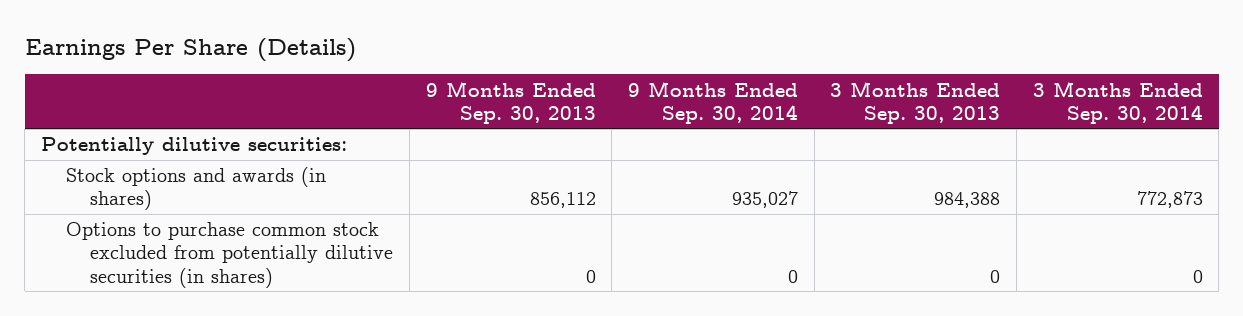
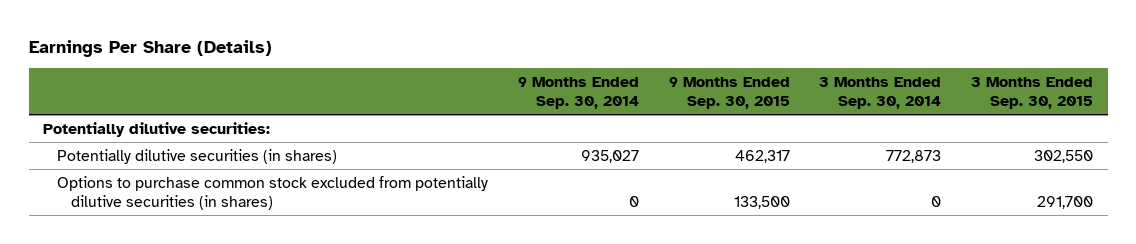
- | 9 Months Ended Sep. 30, 2013 | 9 Months Ended Sep. 30, 2014 | 3 Months Ended Sep. 30, 2013 | 3 Months Ended Sep. 30, 2014
+ | 9 Months Ended Sep. 30, 2014 | 9 Months Ended Sep. 30, 2015 | 3 Months Ended Sep. 30, 2014 | 3 Months Ended Sep. 30, 2015
- Stock options and awards (in shares) | 856,112 | 935,027 | 984,388 | 772,873
+ Potentially dilutive securities (in shares) | 935,027 | 462,317 | 772,873 | 302,550

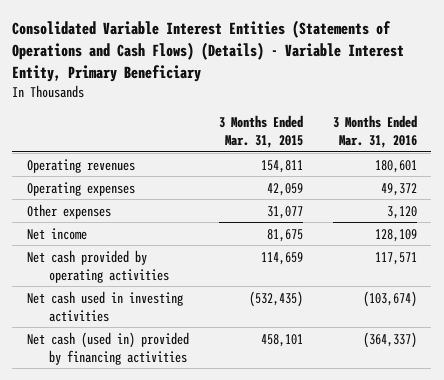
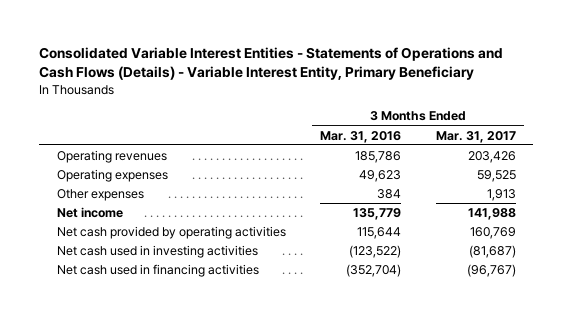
- Consolidated Variable Interest Entities (Statements of Operations and Cash Flows) (Details) - Variable Interest Entity, Primary Beneficiary
+ Consolidated Variable Interest Entities - Statements of Operations and Cash Flows (Details) - Variable Interest Entity, Primary Beneficiary
- | 3 Months Ended Mar. 31, 2015 | 3 Months Ended Mar. 31, 2016
+ | 3 Months Ended Mar. 31, 2016 | 3 Months Ended Mar. 31, 2017
- Operating revenues | 154,811 | 180,601
- Operating expenses | 42,059 | 49,372
- Other expenses | 31,077 | 3,120
- Net income | 81,675 | 128,109
- Net cash provided by operating activities | 114,659 | 117,571
- Net cash used in investing activities | (532,435) | (103,674)
- Net cash (used in) provided by financing activities | 458,101 | (364,337)
+ Operating revenues | 185,786 | 203,426
+ Operating expenses | 49,623 | 59,525
+ Other expenses | 384 | 1,913
+ Net income | 135,779 | 141,988
+ Net cash provided by operating activities | 115,644 | 160,769
+ Net cash used in investing activities | (123,522) | (81,687)
+ Net cash used in financing activities | (352,704) | (96,767)

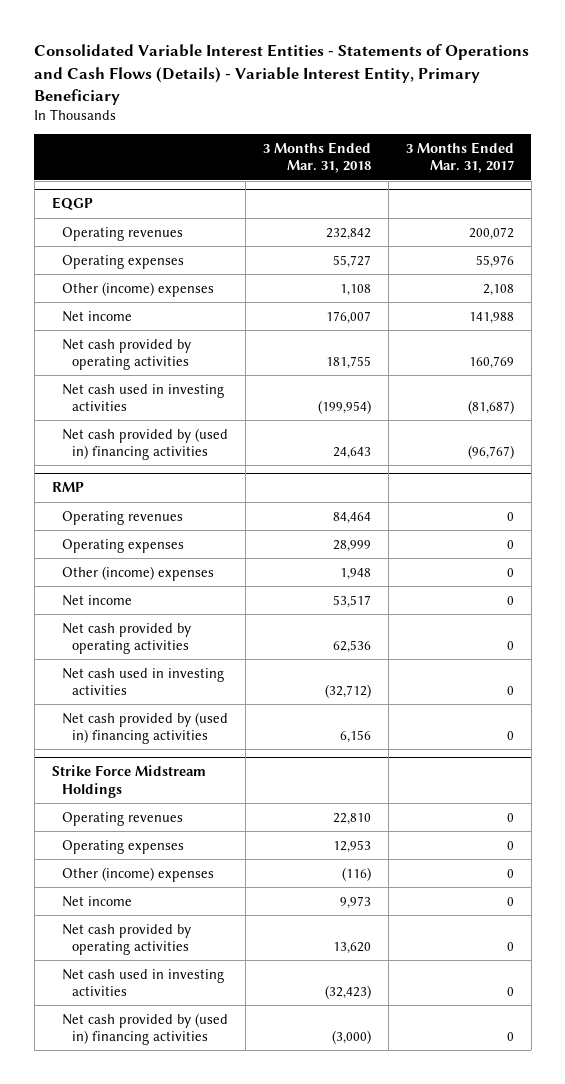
- | 3 Months Ended Mar. 31, 2016 | 3 Months Ended Mar. 31, 2017
+ | 3 Months Ended Mar. 31, 2018 | 3 Months Ended Mar. 31, 2017
- Operating revenues | 185,786 | 203,426
- Operating expenses | 49,623 | 59,525
- Other expenses | 384 | 1,913
+ EQGP
+ Operating revenues | 232,842 | 200,072
+ Operating expenses | 55,727 | 55,976
+ Other (income) expenses | 1,108 | 2,108
- Net cash used in financing activities | (352,704) | (96,767)
+ Net cash provided by (used in) financing activities | 24,643 | (96,767)
+ RMP
+ Operating revenues | 84,464 | 0
+ Operating expenses | 28,999 | 0
+ Other (income) expenses | 1,948 | 0
+ Net income | 53,517 | 0
+ Net cash provided by operating activities | 62,536 | 0
+ Net cash used in investing activities | (32,712) | 0
+ Net cash provided by (used in) financing activities | 6,156 | 0
+ Strike Force Midstream Holdings
+ Operating revenues | 22,810 | 0
+ Operating expenses | 12,953 | 0
+ Other (income) expenses | (116) | 0
+ Net income | 9,973 | 0
+ Net cash provided by operating activities | 13,620 | 0
+ Net cash used in investing activities | (32,423) | 0
+ Net cash provided by (used in) financing activities | (3,000) | 0

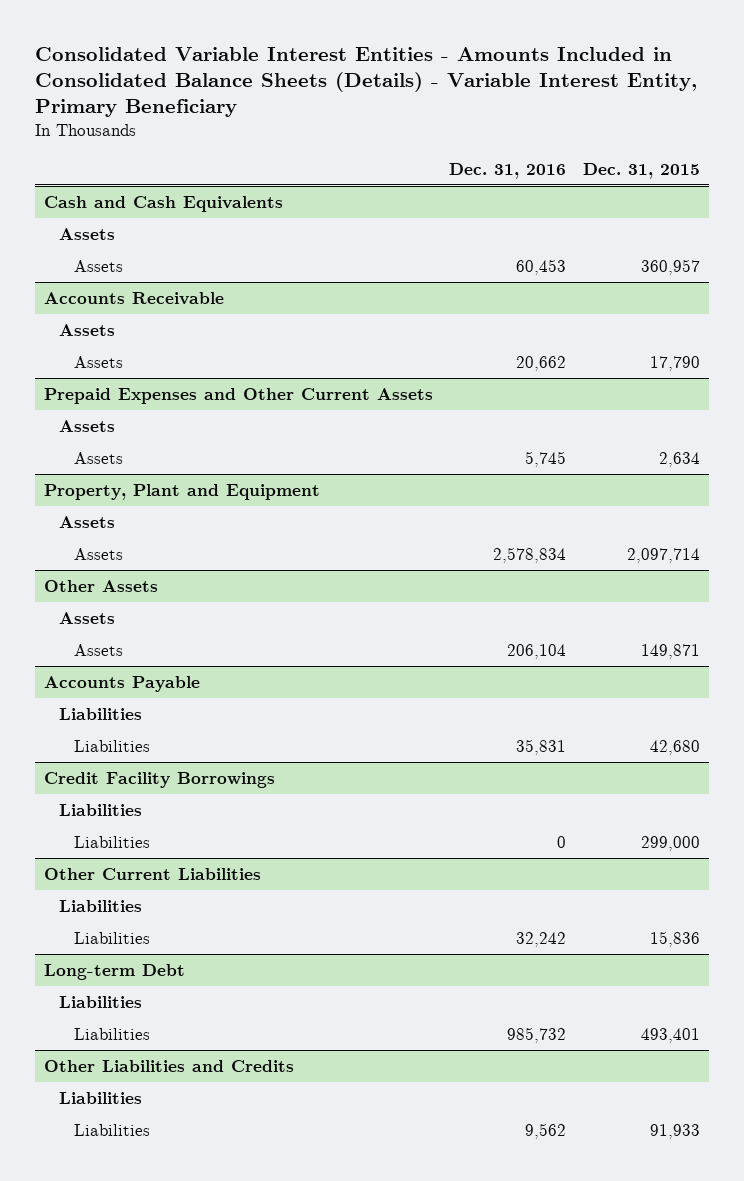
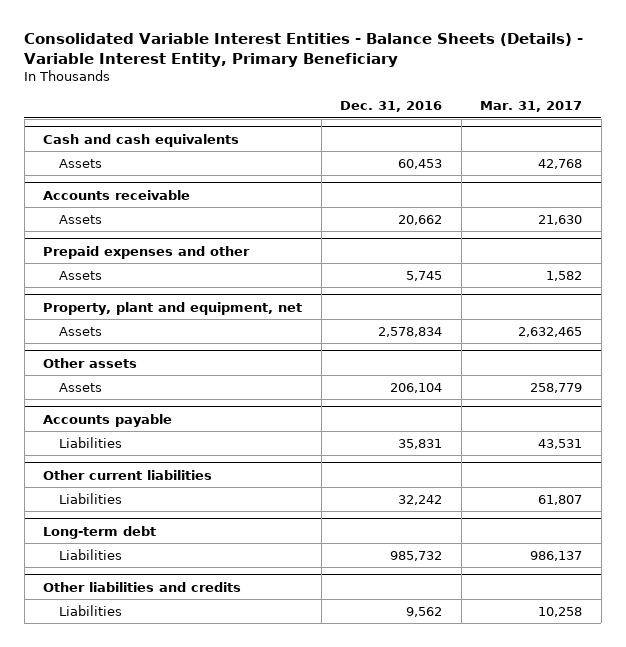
- Consolidated Variable Interest Entities - Amounts Included in Consolidated Balance Sheets (Details) - Variable Interest Entity, Primary Beneficiary
+ Consolidated Variable Interest Entities - Balance Sheets (Details) - Variable Interest Entity, Primary Beneficiary
- | Dec. 31, 2016 | Dec. 31, 2015
+ | Dec. 31, 2016 | Mar. 31, 2017
- Cash and Cash Equivalents
- Assets
+ Cash and cash equivalents
- Accounts Receivable
- Assets
+ Accounts receivable
- Prepaid Expenses and Other Current Assets
- Assets
+ Prepaid expenses and other
- Property, Plant and Equipment
- Assets
+ Property, plant and equipment, net
- Other Assets
- Assets
+ Other assets
- Accounts Payable
- Liabilities
+ Accounts payable
- Credit Facility Borrowings
- Liabilities
- Liabilities | 0 | 299,000
- Other Current Liabilities
- Liabilities
+ Other current liabilities
- Long-term Debt
- Liabilities
+ Long-term debt
- Other Liabilities and Credits
- Liabilities
+ Other liabilities and credits

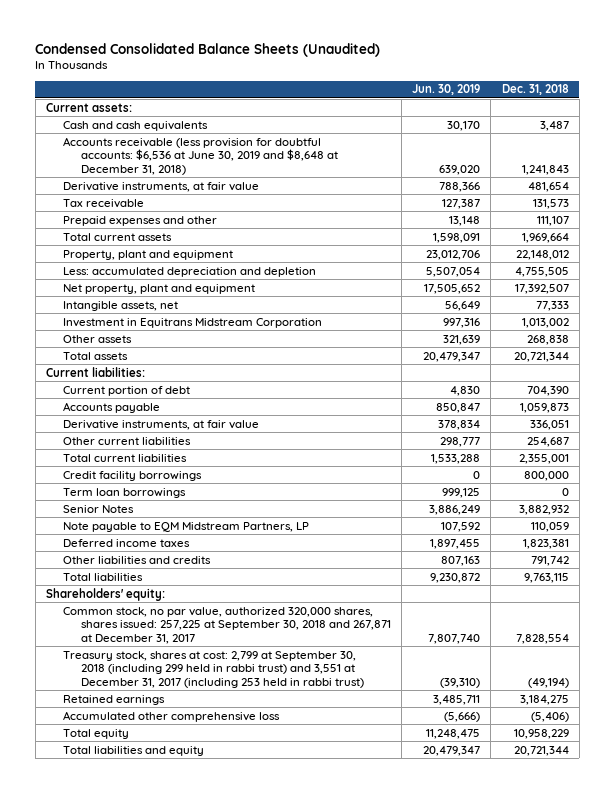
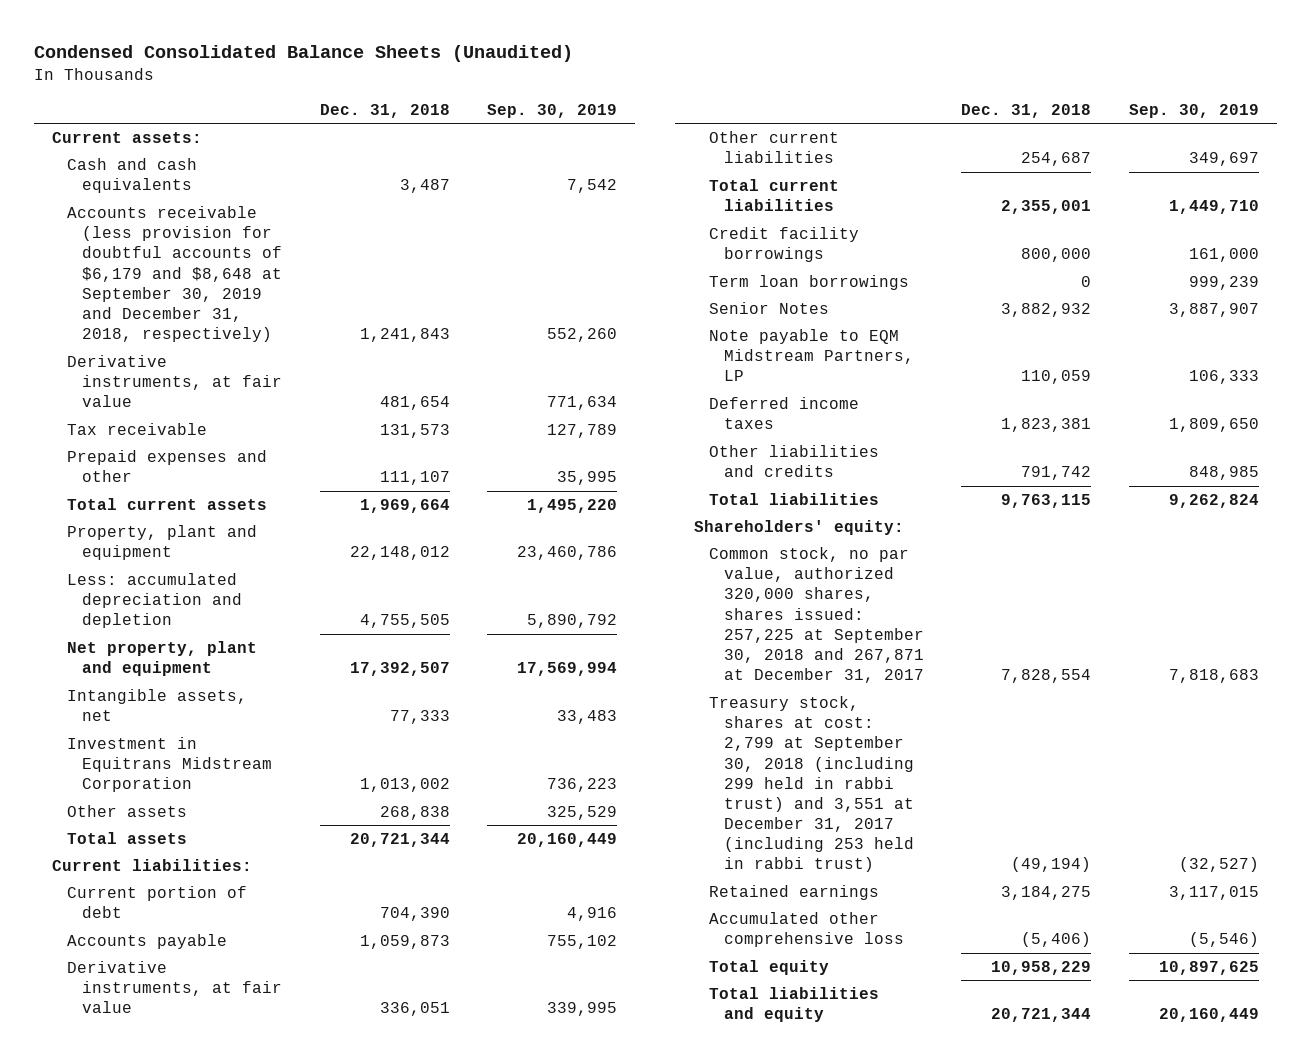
- | Jun. 30, 2019 | Dec. 31, 2018
+ | Dec. 31, 2018 | Sep. 30, 2019
- Accounts receivable (less provision for doubtful accounts: $6,536 at June 30, 2019 and $8,648 at December 31, 2018) | 639,020 | 1,241,843
+ Accounts receivable (less provision for doubtful accounts of $6,179 and $8,648 at September 30, 2019 and December 31, 2018, respectively) | 1,241,843 | 552,260

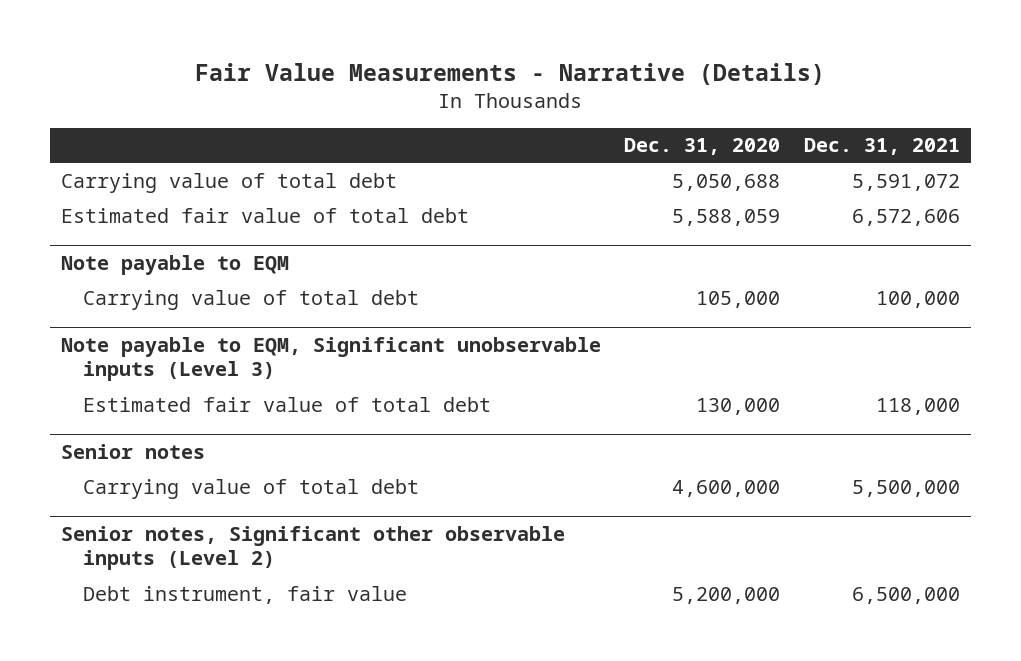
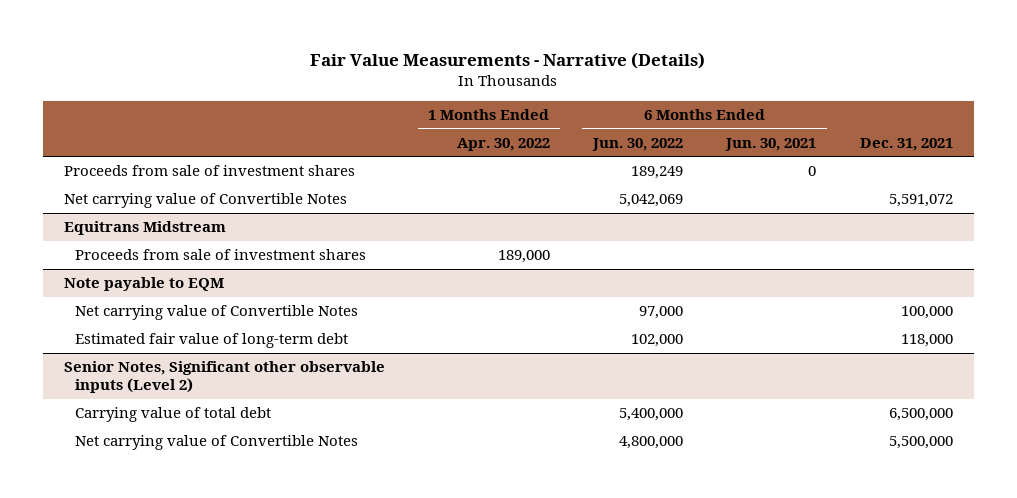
- | Dec. 31, 2020 | Dec. 31, 2021
+ | 1 Months Ended Apr. 30, 2022 | 6 Months Ended Jun. 30, 2022 | 6 Months Ended Jun. 30, 2021 | Dec. 31, 2021
- Carrying value of total debt | 5,050,688 | 5,591,072
- Estimated fair value of total debt | 5,588,059 | 6,572,606
+ Proceeds from sale of investment shares | | 189,249 | 0 |
+ Net carrying value of Convertible Notes | | 5,042,069 | | 5,591,072
+ Equitrans Midstream
+ Proceeds from sale of investment shares | 189,000 | | |
@ Note payable to EQM
- Carrying value of total debt | 105,000 | 100,000
- Note payable to EQM, Significant unobservable inputs (Level 3)
- Estimated fair value of total debt | 130,000 | 118,000
- Senior notes
- Carrying value of total debt | 4,600,000 | 5,500,000
- Senior notes, Significant other observable inputs (Level 2)
- Debt instrument, fair value | 5,200,000 | 6,500,000
@ Note payable to EQM
+ Net carrying value of Convertible Notes | | 97,000 | | 100,000
+ Estimated fair value of long-term debt | | 102,000 | | 118,000
+ Senior Notes, Significant other observable inputs (Level 2)
+ Carrying value of total debt | | 5,400,000 | | 6,500,000
+ Net carrying value of Convertible Notes | | 4,800,000 | | 5,500,000

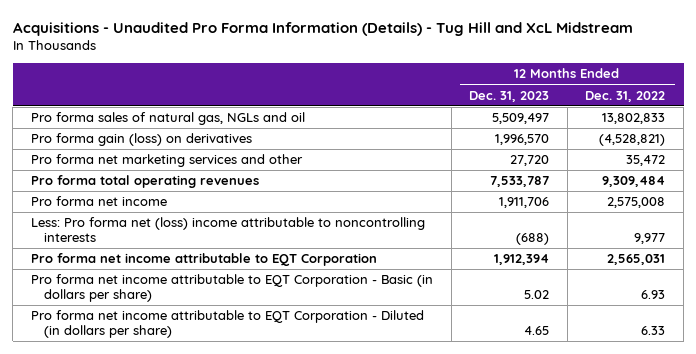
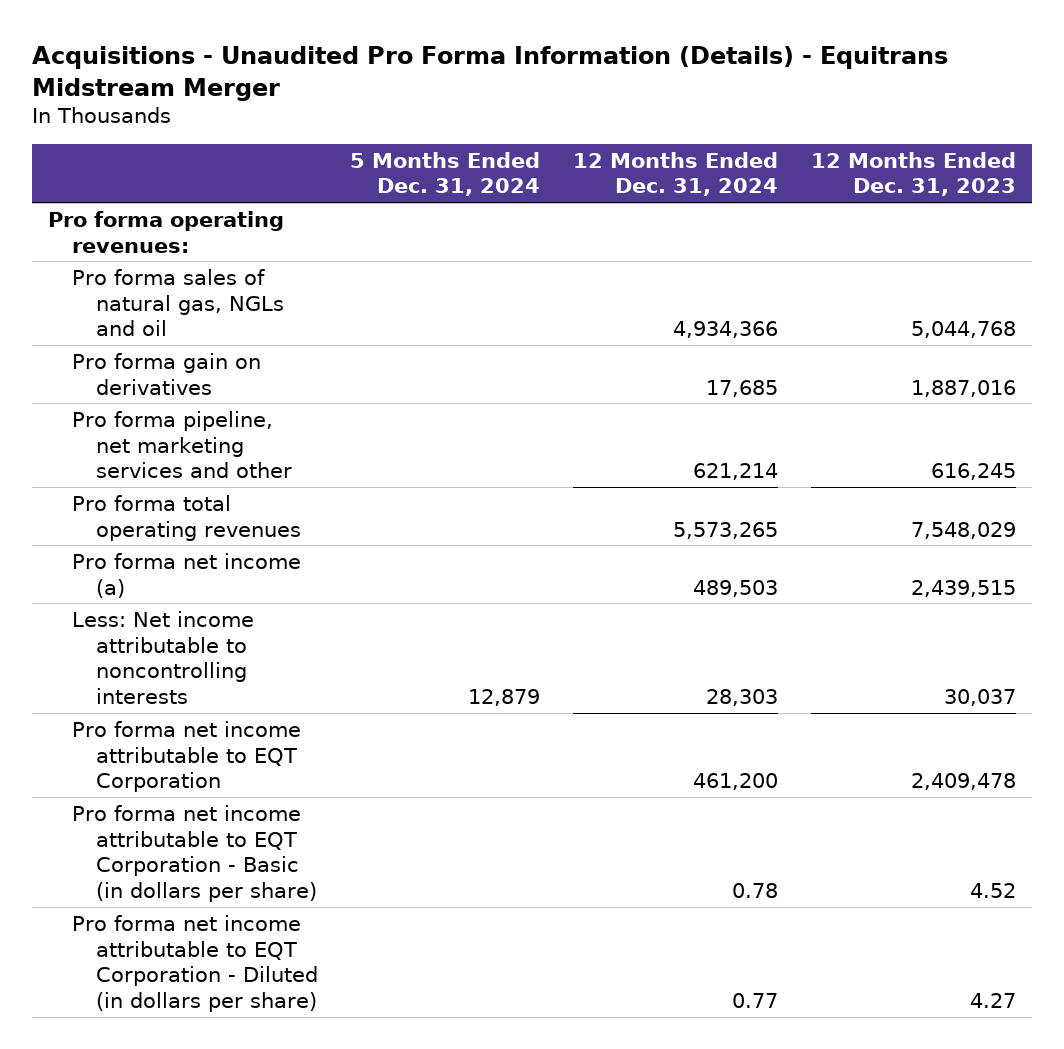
- Acquisitions - Unaudited Pro Forma Information (Details) - Tug Hill and XcL Midstream
+ Acquisitions - Unaudited Pro Forma Information (Details) - Equitrans Midstream Merger
- | 12 Months Ended Dec. 31, 2023 | 12 Months Ended Dec. 31, 2022
+ | 5 Months Ended Dec. 31, 2024 | 12 Months Ended Dec. 31, 2024 | 12 Months Ended Dec. 31, 2023
- Pro forma sales of natural gas, NGLs and oil | 5,509,497 | 13,802,833
- Pro forma gain (loss) on derivatives | 1,996,570 | (4,528,821)
- Pro forma net marketing services and other | 27,720 | 35,472
- Pro forma total operating revenues | 7,533,787 | 9,309,484
- Pro forma net income | 1,911,706 | 2,575,008
- Less: Pro forma net (loss) income attributable to noncontrolling interests | (688) | 9,977
- Pro forma net income attributable to EQT Corporation | 1,912,394 | 2,565,031
- Pro forma net income attributable to EQT Corporation - Basic (in dollars per share) | 5.02 | 6.93
- Pro forma net income attributable to EQT Corporation - Diluted (in dollars per share) | 4.65 | 6.33
+ Pro forma operating revenues:
+ Pro forma sales of natural gas, NGLs and oil | | 4,934,366 | 5,044,768
+ Pro forma gain on derivatives | | 17,685 | 1,887,016
+ Pro forma pipeline, net marketing services and other | | 621,214 | 616,245
+ Pro forma total operating revenues | | 5,573,265 | 7,548,029
+ Pro forma net income (a) | | 489,503 | 2,439,515
+ Less: Net income attributable to noncontrolling interests | 12,879 | 28,303 | 30,037
+ Pro forma net income attributable to EQT Corporation | | 461,200 | 2,409,478
+ Pro forma net income attributable to EQT Corporation - Basic (in dollars per share) | | 0.78 | 4.52
+ Pro forma net income attributable to EQT Corporation - Diluted (in dollars per share) | | 0.77 | 4.27

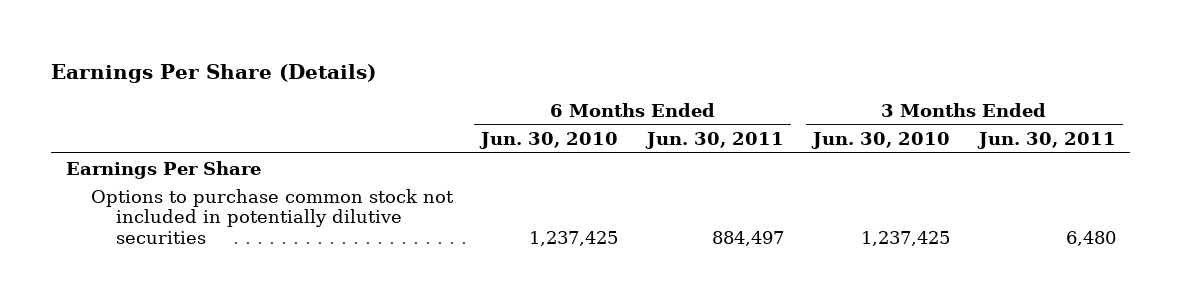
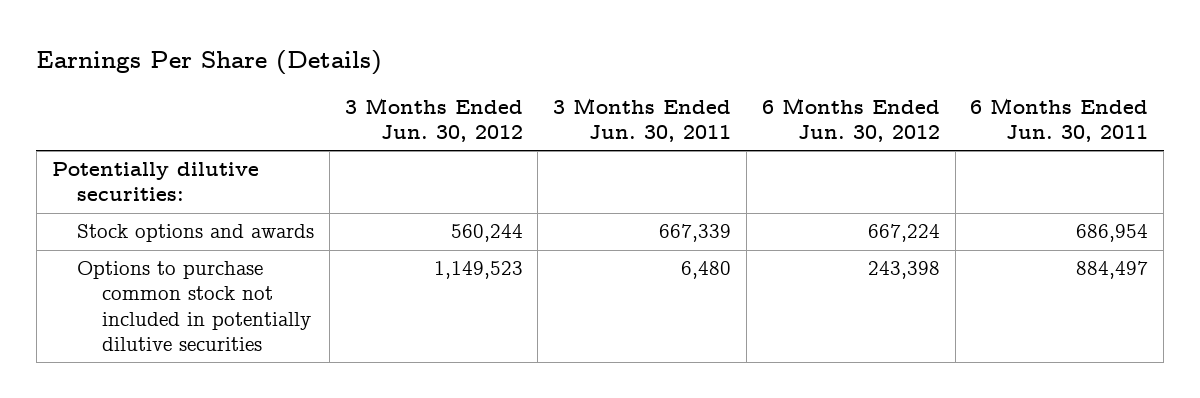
- | 6 Months Ended Jun. 30, 2010 | 6 Months Ended Jun. 30, 2011 | 3 Months Ended Jun. 30, 2010 | 3 Months Ended Jun. 30, 2011
+ | 3 Months Ended Jun. 30, 2012 | 3 Months Ended Jun. 30, 2011 | 6 Months Ended Jun. 30, 2012 | 6 Months Ended Jun. 30, 2011
- Earnings Per Share
+ Potentially dilutive securities:
+ Stock options and awards | 560,244 | 667,339 | 667,224 | 686,954

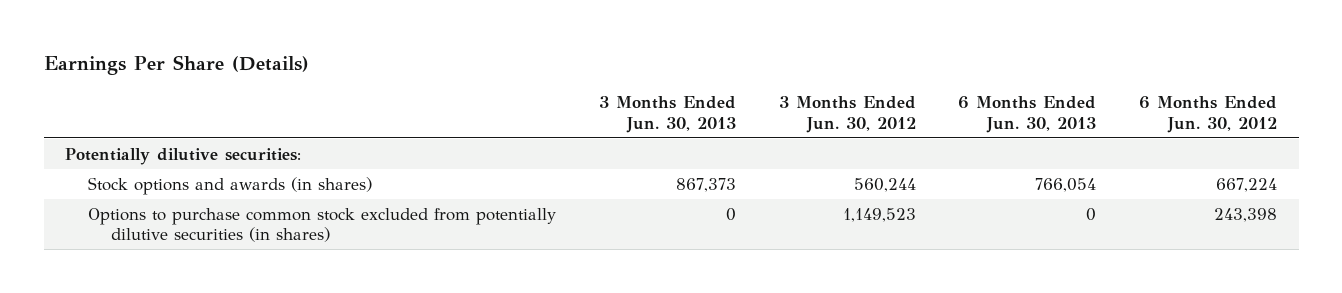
- | 3 Months Ended Jun. 30, 2012 | 3 Months Ended Jun. 30, 2011 | 6 Months Ended Jun. 30, 2012 | 6 Months Ended Jun. 30, 2011
+ | 3 Months Ended Jun. 30, 2013 | 3 Months Ended Jun. 30, 2012 | 6 Months Ended Jun. 30, 2013 | 6 Months Ended Jun. 30, 2012
- Stock options and awards | 560,244 | 667,339 | 667,224 | 686,954
- Options to purchase common stock not included in potentially dilutive securities | 1,149,523 | 6,480 | 243,398 | 884,497
+ Stock options and awards (in shares) | 867,373 | 560,244 | 766,054 | 667,224
+ Options to purchase common stock excluded from potentially dilutive securities (in shares) | 0 | 1,149,523 | 0 | 243,398

